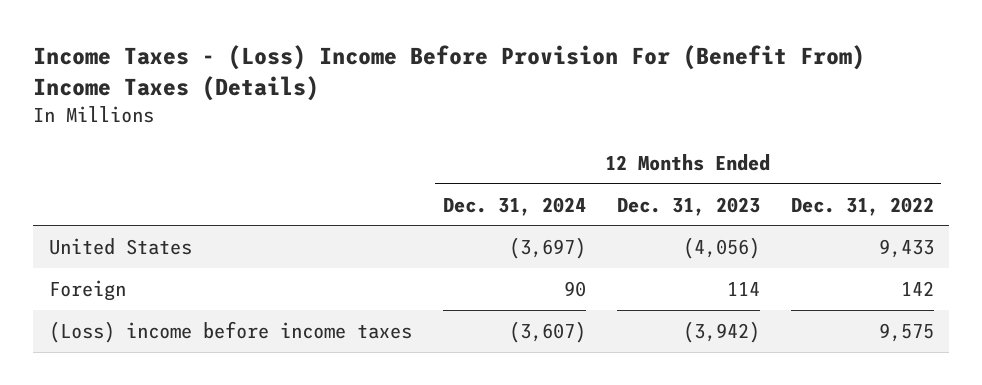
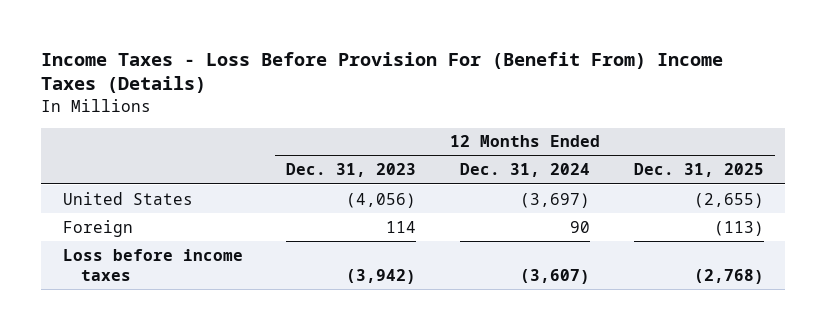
- Income Taxes - (Loss) Income Before Provision For (Benefit From) Income Taxes (Details)
+ Income Taxes - Loss Before Provision For (Benefit From) Income Taxes (Details)
- | 12 Months Ended Dec. 31, 2024 | 12 Months Ended Dec. 31, 2023 | 12 Months Ended Dec. 31, 2022
+ | 12 Months Ended Dec. 31, 2023 | 12 Months Ended Dec. 31, 2024 | 12 Months Ended Dec. 31, 2025
- (Loss) income before income taxes | (3,607) | (3,942) | 9,575
+ Loss before income taxes | (3,942) | (3,607) | (2,768)

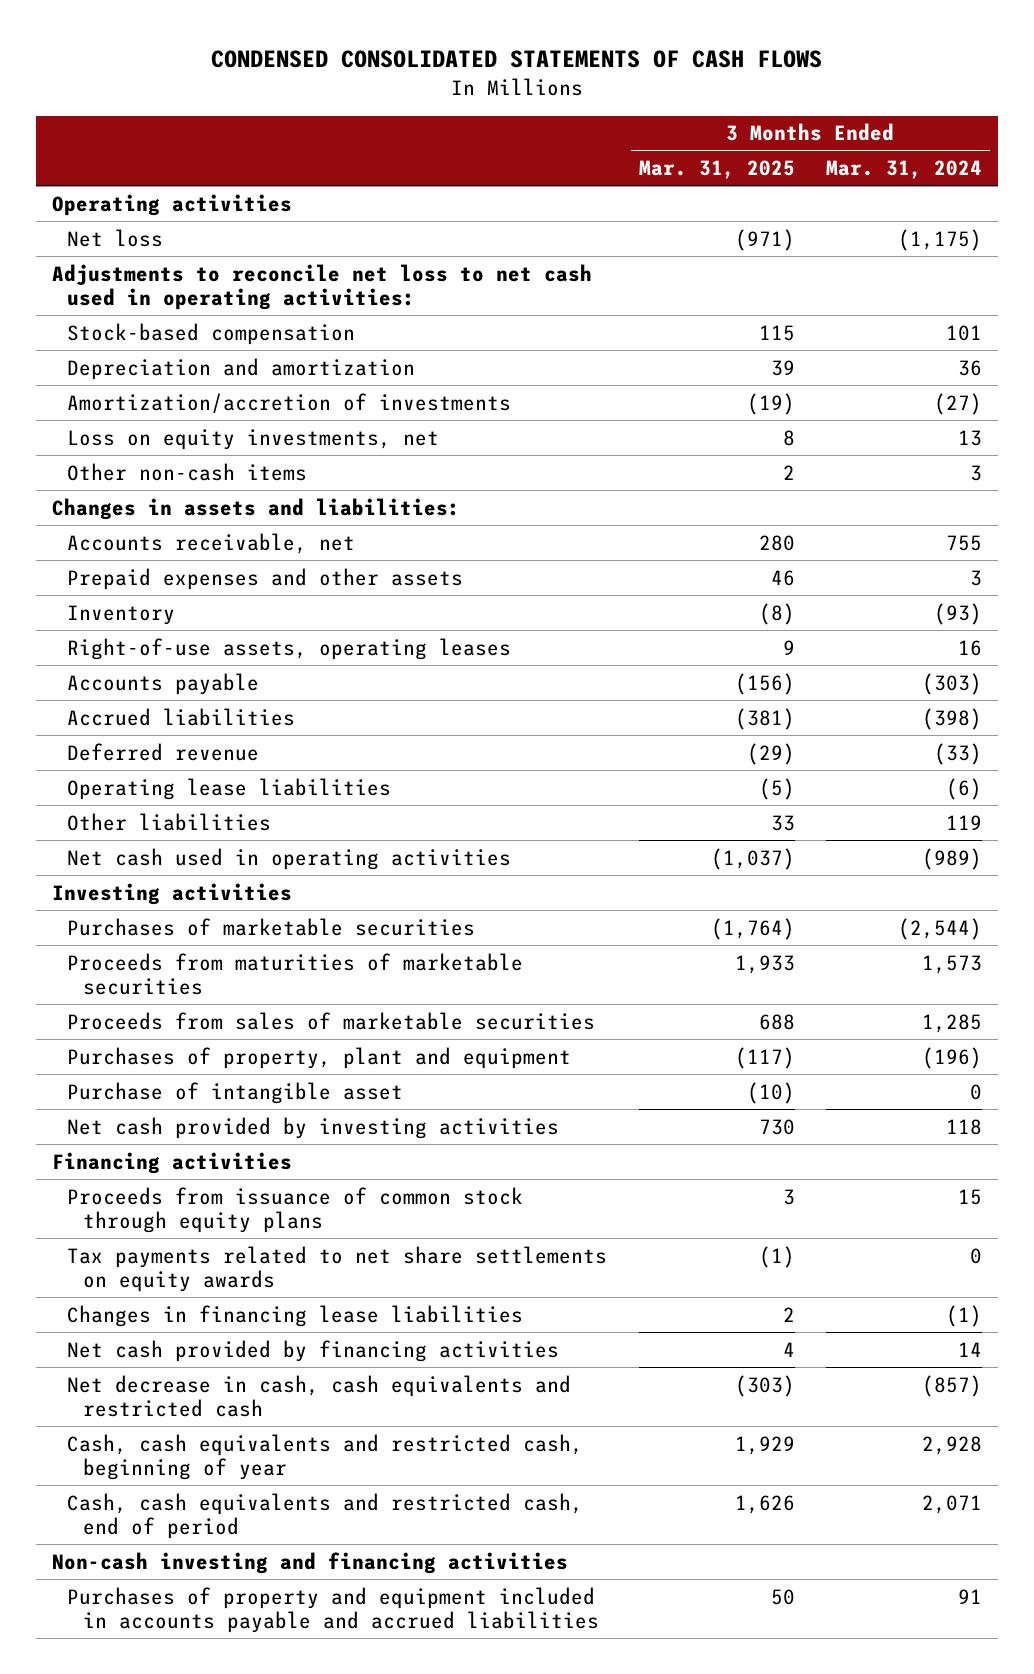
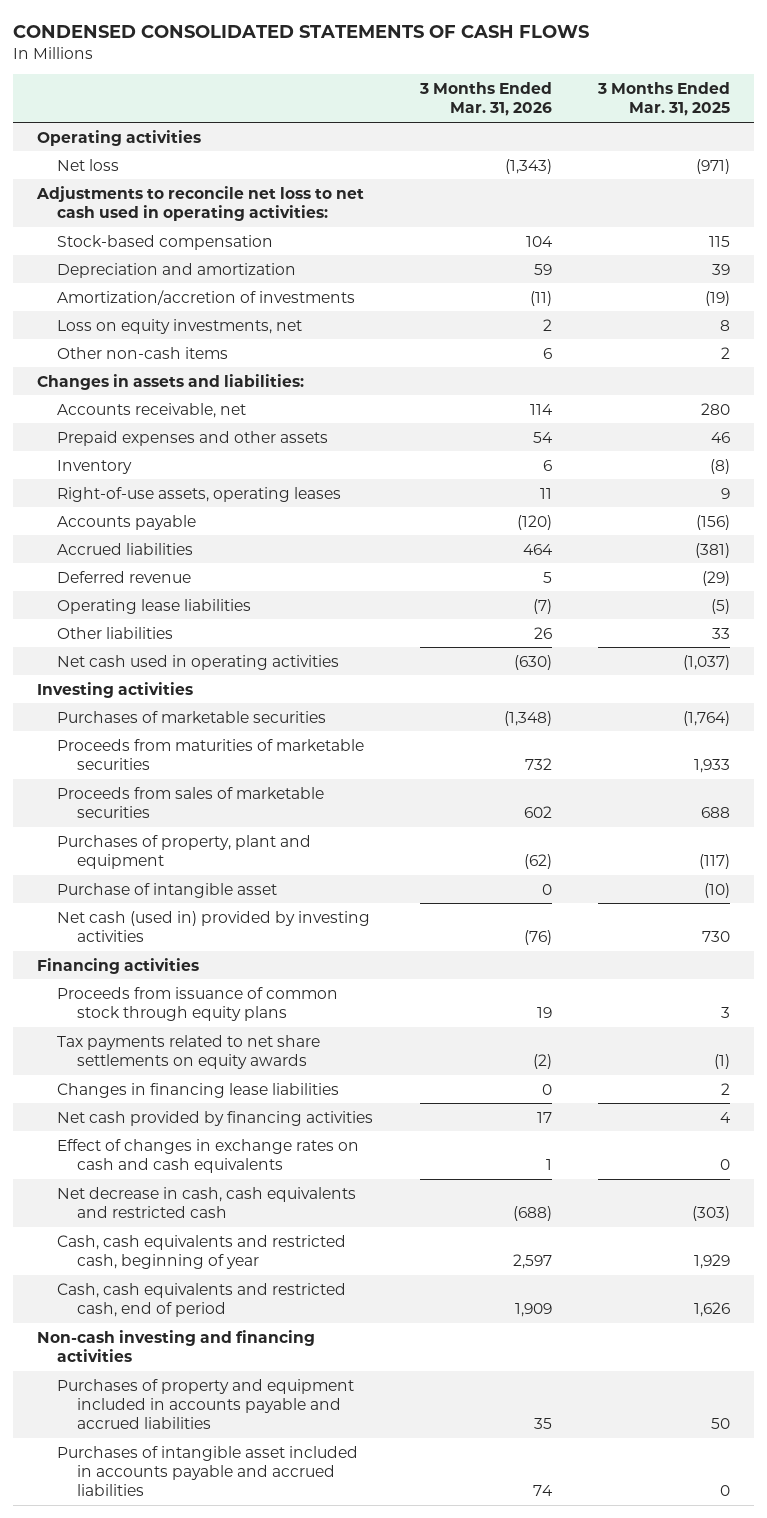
- | 3 Months Ended Mar. 31, 2025 | 3 Months Ended Mar. 31, 2024
+ | 3 Months Ended Mar. 31, 2026 | 3 Months Ended Mar. 31, 2025
- Net cash provided by investing activities | 730 | 118
+ Net cash (used in) provided by investing activities | (76) | 730
+ Effect of changes in exchange rates on cash and cash equivalents | 1 | 0
+ Purchases of intangible asset included in accounts payable and accrued liabilities | 74 | 0

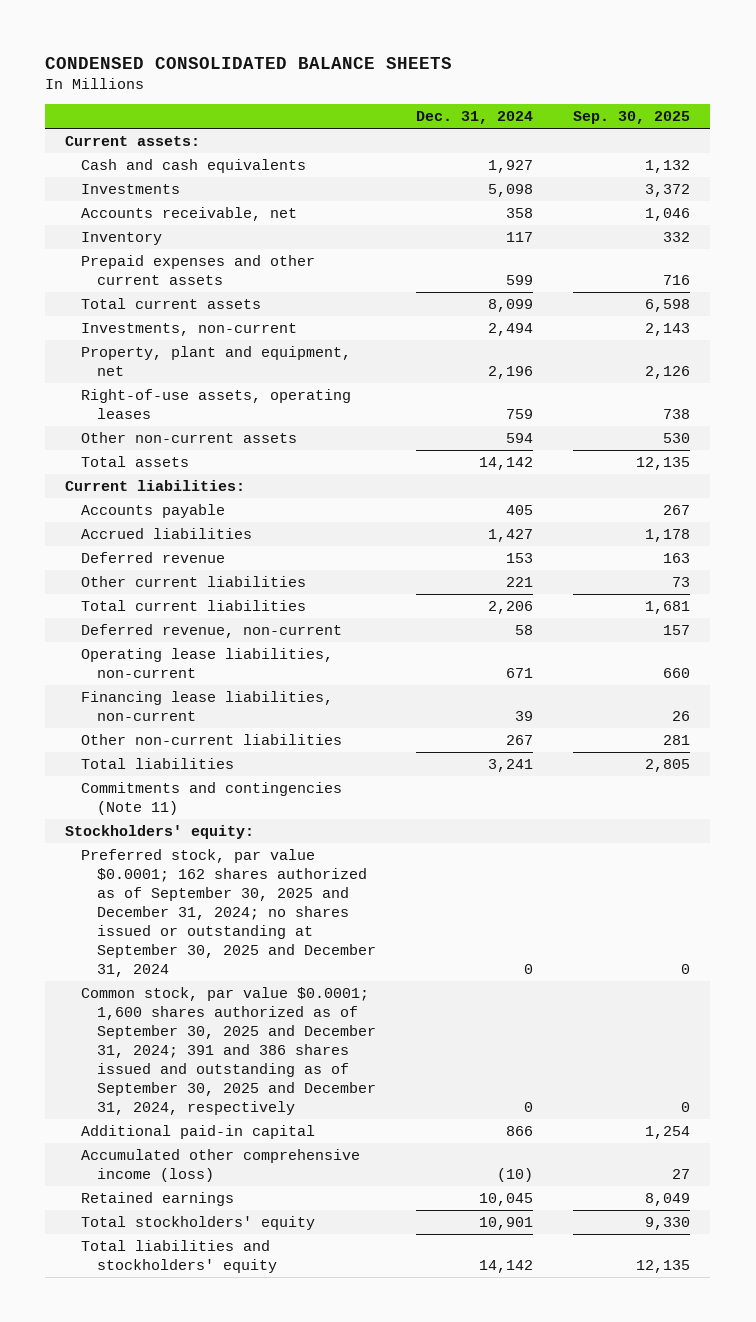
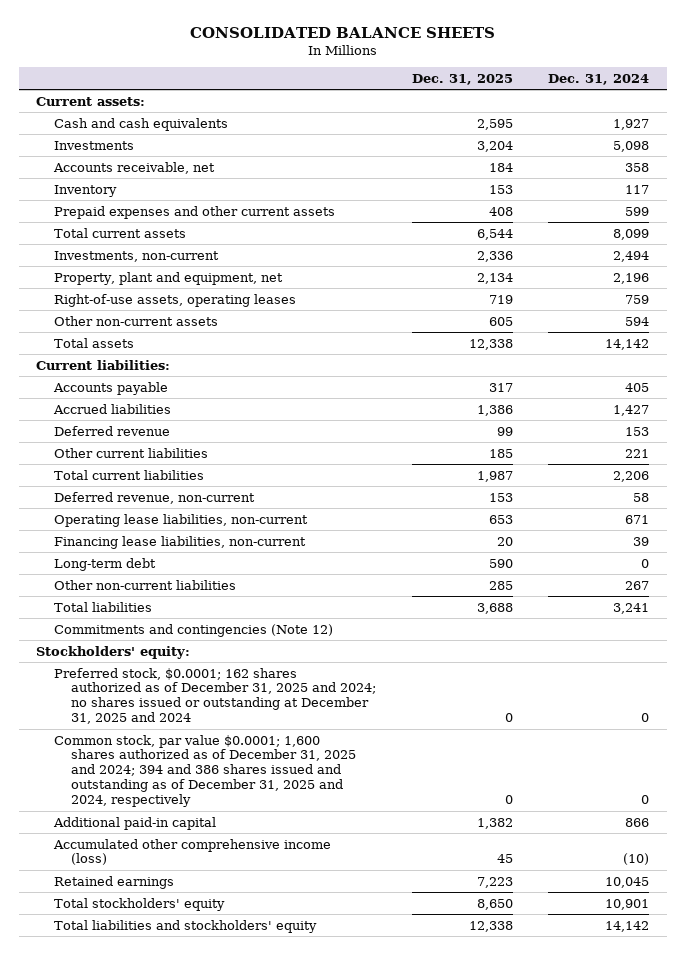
- CONDENSED CONSOLIDATED BALANCE SHEETS
+ CONSOLIDATED BALANCE SHEETS
- | Dec. 31, 2024 | Sep. 30, 2025
+ | Dec. 31, 2025 | Dec. 31, 2024
+ Long-term debt | 590 | 0
- Commitments and contingencies (Note 11)
+ Commitments and contingencies (Note 12)
- Preferred stock, par value $0.0001; 162 shares authorized as of September 30, 2025 and December 31, 2024; no shares issued or outstanding at September 30, 2025 and December 31, 2024 | 0 | 0
- Common stock, par value $0.0001; 1,600 shares authorized as of September 30, 2025 and December 31, 2024; 391 and 386 shares issued and outstanding as of September 30, 2025 and December 31, 2024, respectively | 0 | 0
+ Preferred stock, $0.0001; 162 shares authorized as of December 31, 2025 and 2024; no shares issued or outstanding at December 31, 2025 and 2024 | 0 | 0
+ Common stock, par value $0.0001; 1,600 shares authorized as of December 31, 2025 and 2024; 394 and 386 shares issued and outstanding as of December 31, 2025 and 2024, respectively | 0 | 0

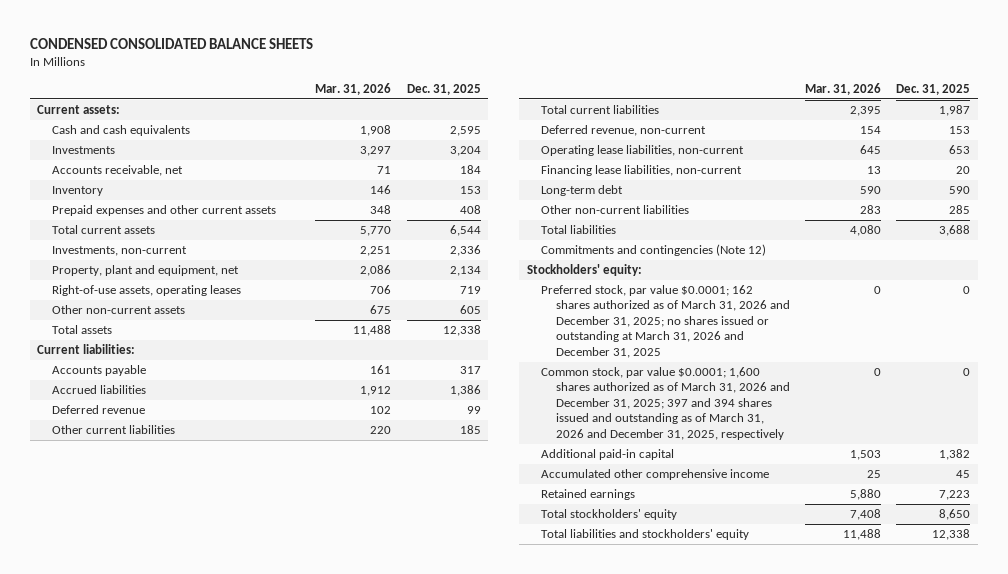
- CONSOLIDATED BALANCE SHEETS
+ CONDENSED CONSOLIDATED BALANCE SHEETS
- | Dec. 31, 2025 | Dec. 31, 2024
+ | Mar. 31, 2026 | Dec. 31, 2025
- Preferred stock, $0.0001; 162 shares authorized as of December 31, 2025 and 2024; no shares issued or outstanding at December 31, 2025 and 2024 | 0 | 0
- Common stock, par value $0.0001; 1,600 shares authorized as of December 31, 2025 and 2024; 394 and 386 shares issued and outstanding as of December 31, 2025 and 2024, respectively | 0 | 0
+ Preferred stock, par value $0.0001; 162 shares authorized as of March 31, 2026 and December 31, 2025; no shares issued or outstanding at March 31, 2026 and December 31, 2025 | 0 | 0
+ Common stock, par value $0.0001; 1,600 shares authorized as of March 31, 2026 and December 31, 2025; 397 and 394 shares issued and outstanding as of March 31, 2026 and December 31, 2025, respectively | 0 | 0
- Accumulated other comprehensive income (loss) | 45 | (10)
+ Accumulated other comprehensive income | 25 | 45

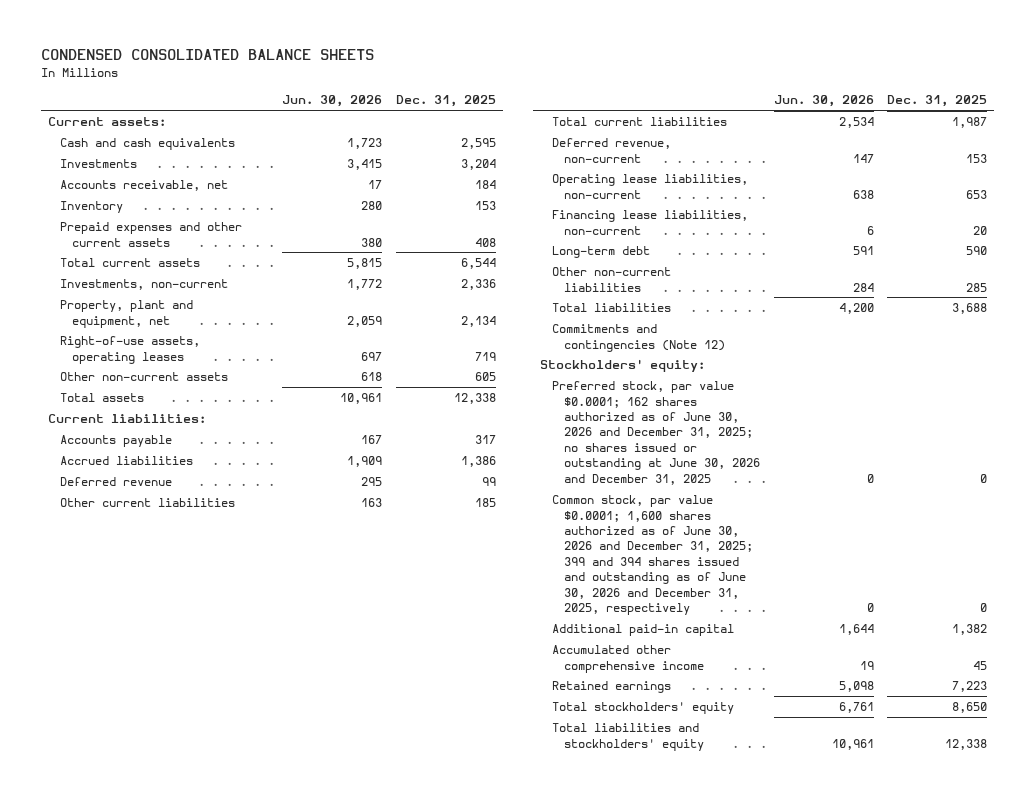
- | Mar. 31, 2026 | Dec. 31, 2025
+ | Jun. 30, 2026 | Dec. 31, 2025
- Preferred stock, par value $0.0001; 162 shares authorized as of March 31, 2026 and December 31, 2025; no shares issued or outstanding at March 31, 2026 and December 31, 2025 | 0 | 0
- Common stock, par value $0.0001; 1,600 shares authorized as of March 31, 2026 and December 31, 2025; 397 and 394 shares issued and outstanding as of March 31, 2026 and December 31, 2025, respectively | 0 | 0
+ Preferred stock, par value $0.0001; 162 shares authorized as of June 30, 2026 and December 31, 2025; no shares issued or outstanding at June 30, 2026 and December 31, 2025 | 0 | 0
+ Common stock, par value $0.0001; 1,600 shares authorized as of June 30, 2026 and December 31, 2025; 399 and 394 shares issued and outstanding as of June 30, 2026 and December 31, 2025, respectively | 0 | 0

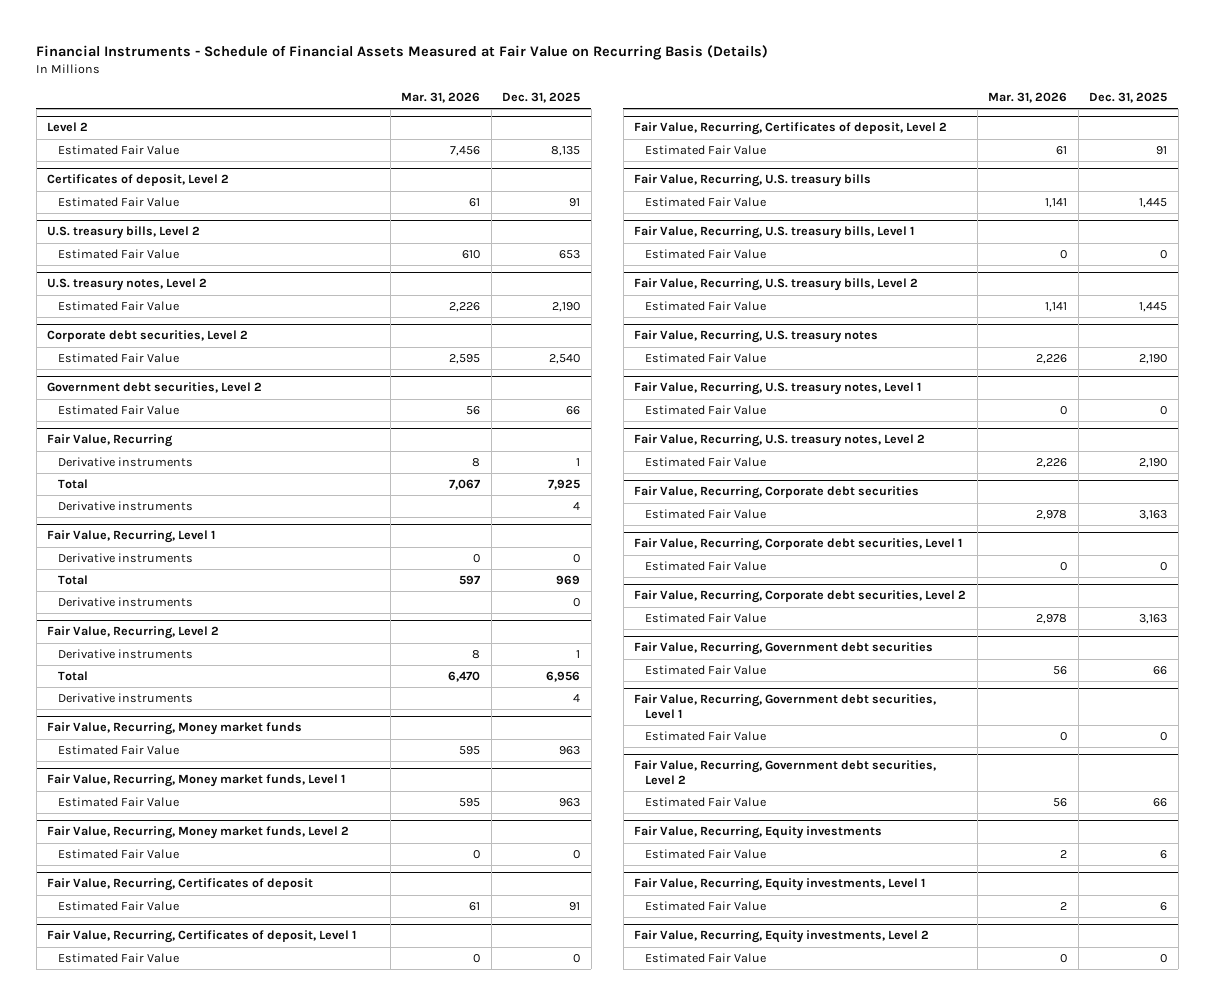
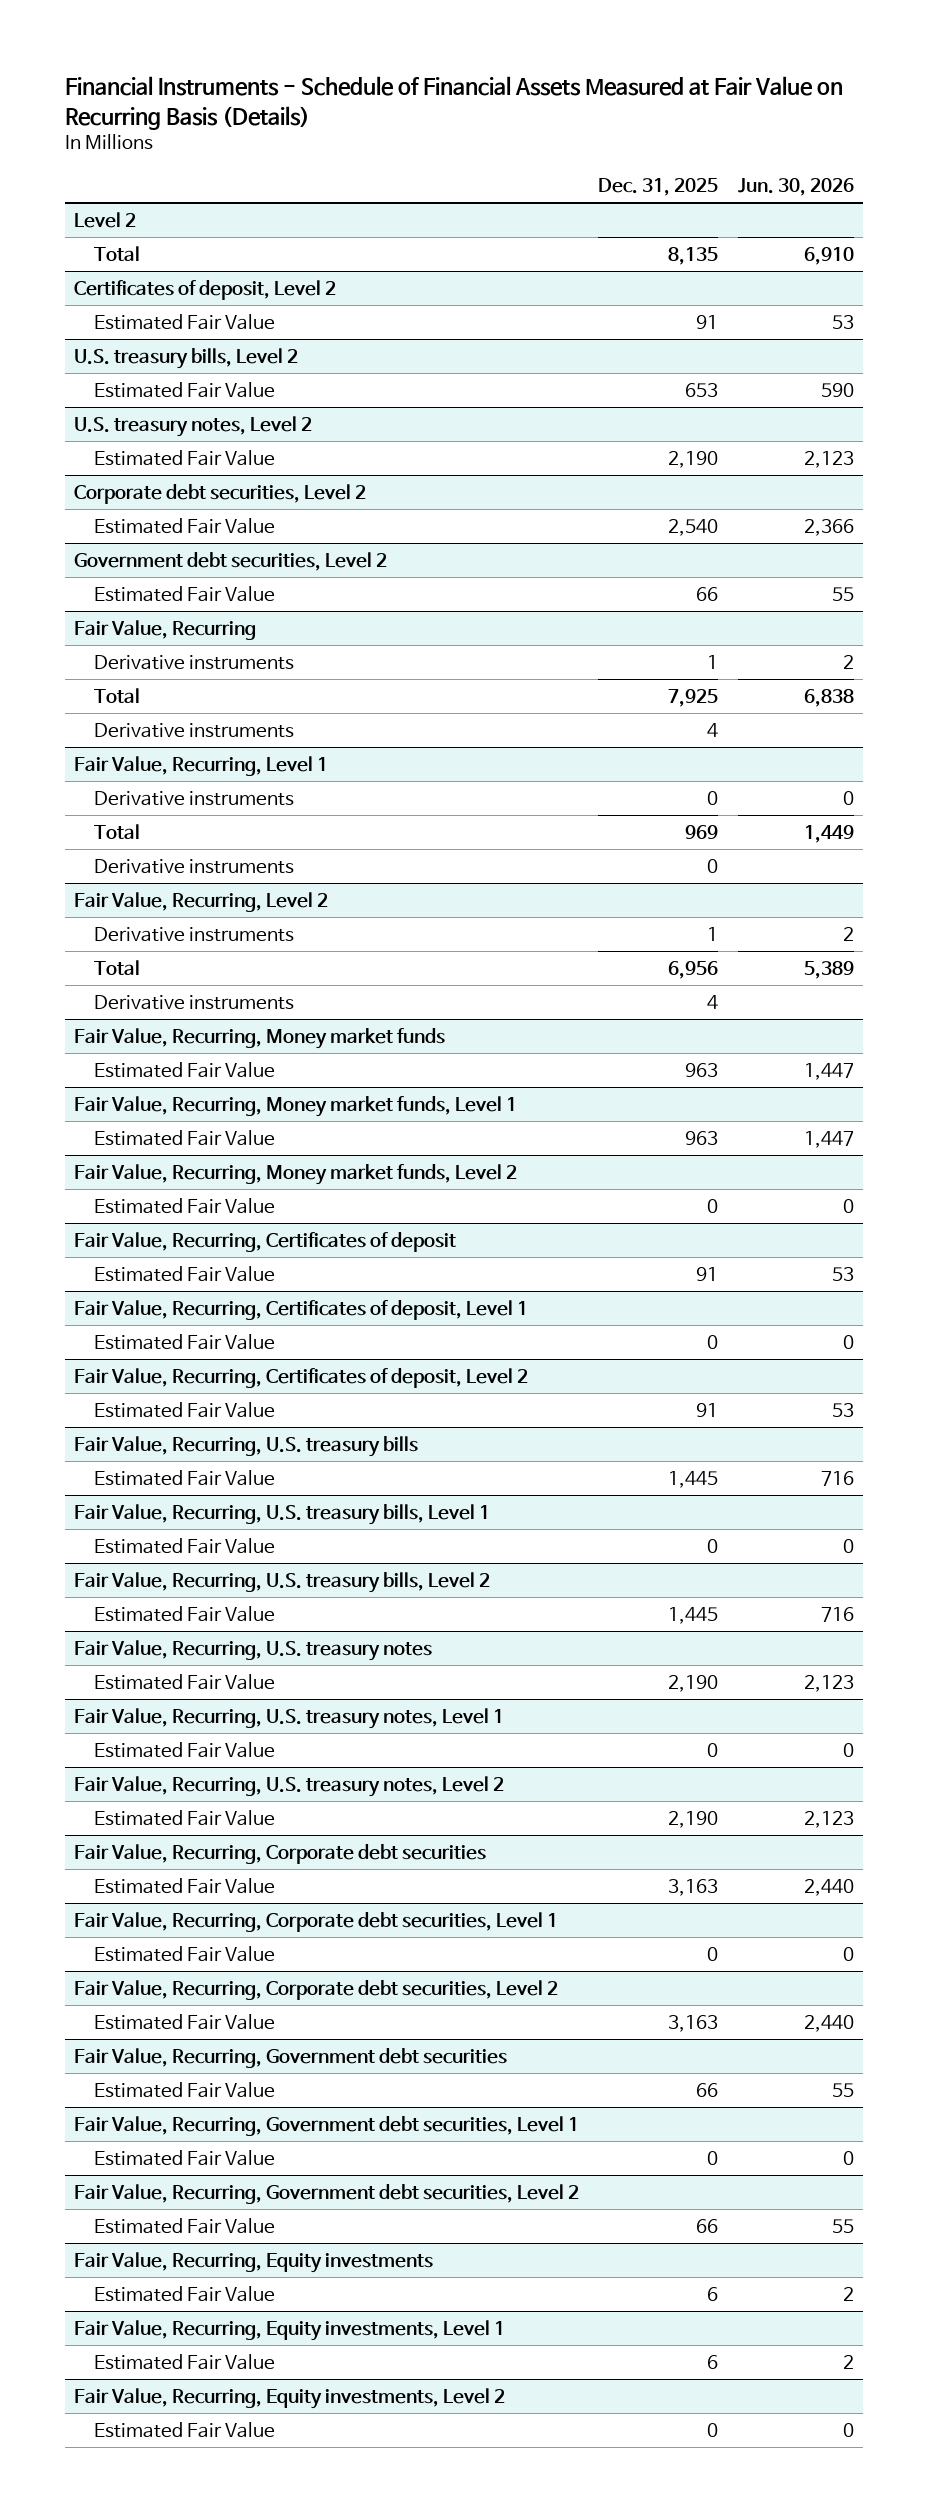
- | Mar. 31, 2026 | Dec. 31, 2025
+ | Dec. 31, 2025 | Jun. 30, 2026
@ Level 2
- Estimated Fair Value | 7,456 | 8,135
+ Total | 8,135 | 6,910

